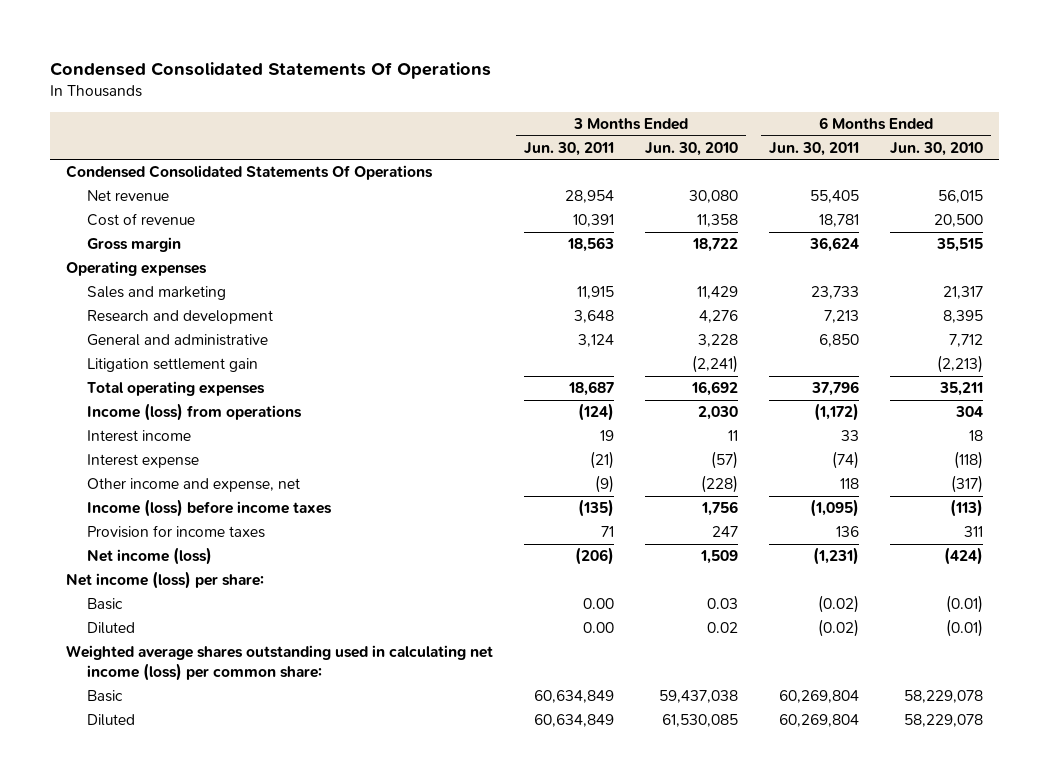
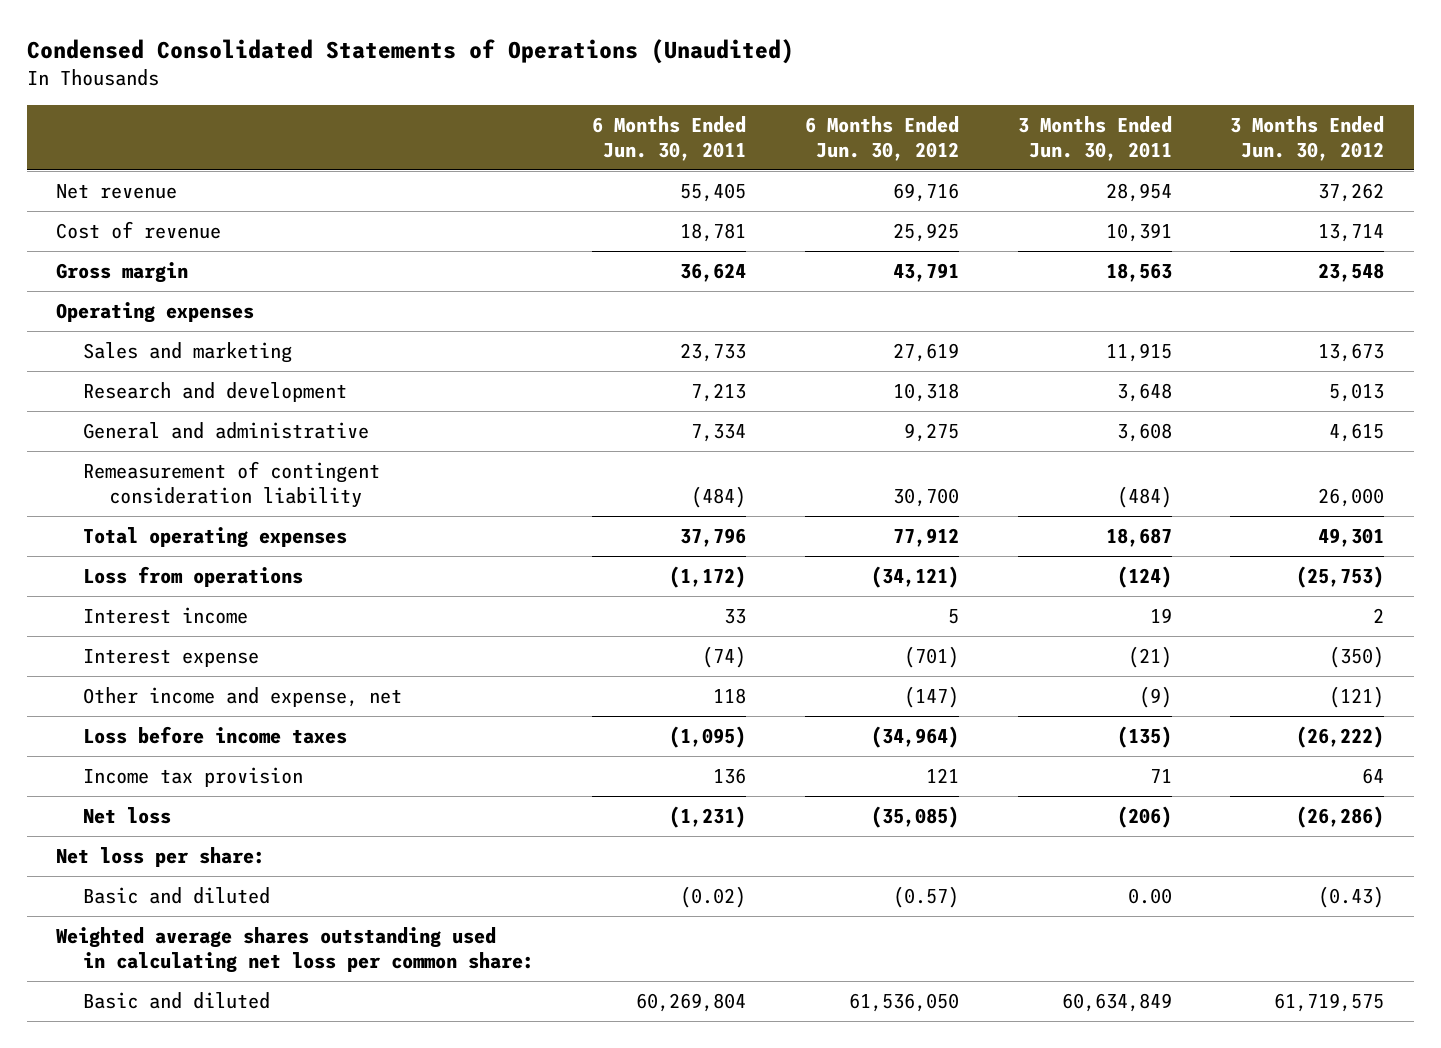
- Condensed Consolidated Statements Of Operations
+ Condensed Consolidated Statements of Operations (Unaudited)
- | 3 Months Ended Jun. 30, 2011 | 3 Months Ended Jun. 30, 2010 | 6 Months Ended Jun. 30, 2011 | 6 Months Ended Jun. 30, 2010
+ | 6 Months Ended Jun. 30, 2011 | 6 Months Ended Jun. 30, 2012 | 3 Months Ended Jun. 30, 2011 | 3 Months Ended Jun. 30, 2012
- Condensed Consolidated Statements Of Operations
- General and administrative | 3,124 | 3,228 | 6,850 | 7,712
- Litigation settlement gain | | (2,241) | | (2,213)
+ General and administrative | 7,334 | 9,275 | 3,608 | 4,615
+ Remeasurement of contingent consideration liability | (484) | 30,700 | (484) | 26,000
- Income (loss) from operations | (124) | 2,030 | (1,172) | 304
+ Loss from operations | (1,172) | (34,121) | (124) | (25,753)
- Income (loss) before income taxes | (135) | 1,756 | (1,095) | (113)
- Provision for income taxes | 71 | 247 | 136 | 311
- Net income (loss) | (206) | 1,509 | (1,231) | (424)
- Net income (loss) per share:
- Basic | 0.00 | 0.03 | (0.02) | (0.01)
- Diluted | 0.00 | 0.02 | (0.02) | (0.01)
- Weighted average shares outstanding used in calculating net income (loss) per common share:
- Basic | 60,634,849 | 59,437,038 | 60,269,804 | 58,229,078
- Diluted | 60,634,849 | 61,530,085 | 60,269,804 | 58,229,078
+ Loss before income taxes | (1,095) | (34,964) | (135) | (26,222)
+ Income tax provision | 136 | 121 | 71 | 64
+ Net loss | (1,231) | (35,085) | (206) | (26,286)
+ Net loss per share:
+ Basic and diluted | (0.02) | (0.57) | 0.00 | (0.43)
+ Weighted average shares outstanding used in calculating net loss per common share:
+ Basic and diluted | 60,269,804 | 61,536,050 | 60,634,849 | 61,719,575

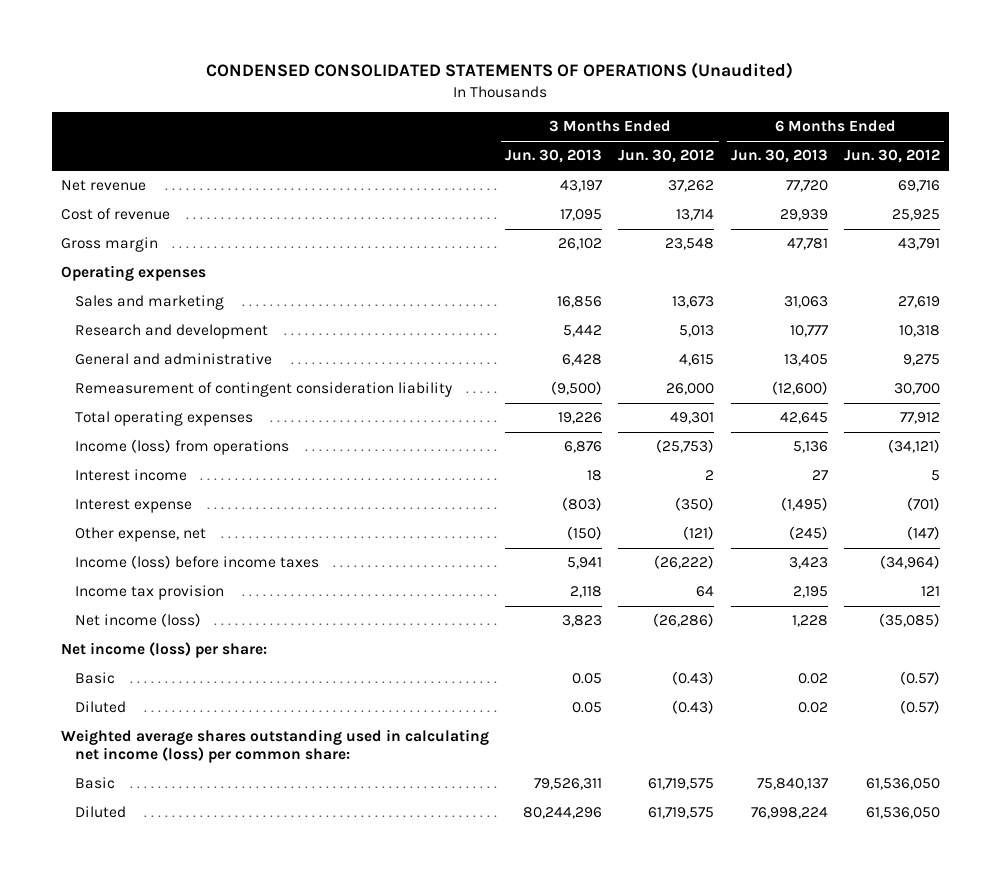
- Condensed Consolidated Statements of Operations (Unaudited)
+ CONDENSED CONSOLIDATED STATEMENTS OF OPERATIONS (Unaudited)
- | 6 Months Ended Jun. 30, 2011 | 6 Months Ended Jun. 30, 2012 | 3 Months Ended Jun. 30, 2011 | 3 Months Ended Jun. 30, 2012
+ | 3 Months Ended Jun. 30, 2013 | 3 Months Ended Jun. 30, 2012 | 6 Months Ended Jun. 30, 2013 | 6 Months Ended Jun. 30, 2012
- Loss from operations | (1,172) | (34,121) | (124) | (25,753)
+ Income (loss) from operations | 6,876 | (25,753) | 5,136 | (34,121)
- Other income and expense, net | 118 | (147) | (9) | (121)
- Loss before income taxes | (1,095) | (34,964) | (135) | (26,222)
+ Other expense, net | (150) | (121) | (245) | (147)
+ Income (loss) before income taxes | 5,941 | (26,222) | 3,423 | (34,964)
- Net loss | (1,231) | (35,085) | (206) | (26,286)
- Net loss per share:
- Basic and diluted | (0.02) | (0.57) | 0.00 | (0.43)
- Weighted average shares outstanding used in calculating net loss per common share:
- Basic and diluted | 60,269,804 | 61,536,050 | 60,634,849 | 61,719,575
+ Net income (loss) | 3,823 | (26,286) | 1,228 | (35,085)
+ Net income (loss) per share:
+ Basic | 0.05 | (0.43) | 0.02 | (0.57)
+ Diluted | 0.05 | (0.43) | 0.02 | (0.57)
+ Weighted average shares outstanding used in calculating net income (loss) per common share:
+ Basic | 79,526,311 | 61,719,575 | 75,840,137 | 61,536,050
+ Diluted | 80,244,296 | 61,719,575 | 76,998,224 | 61,536,050

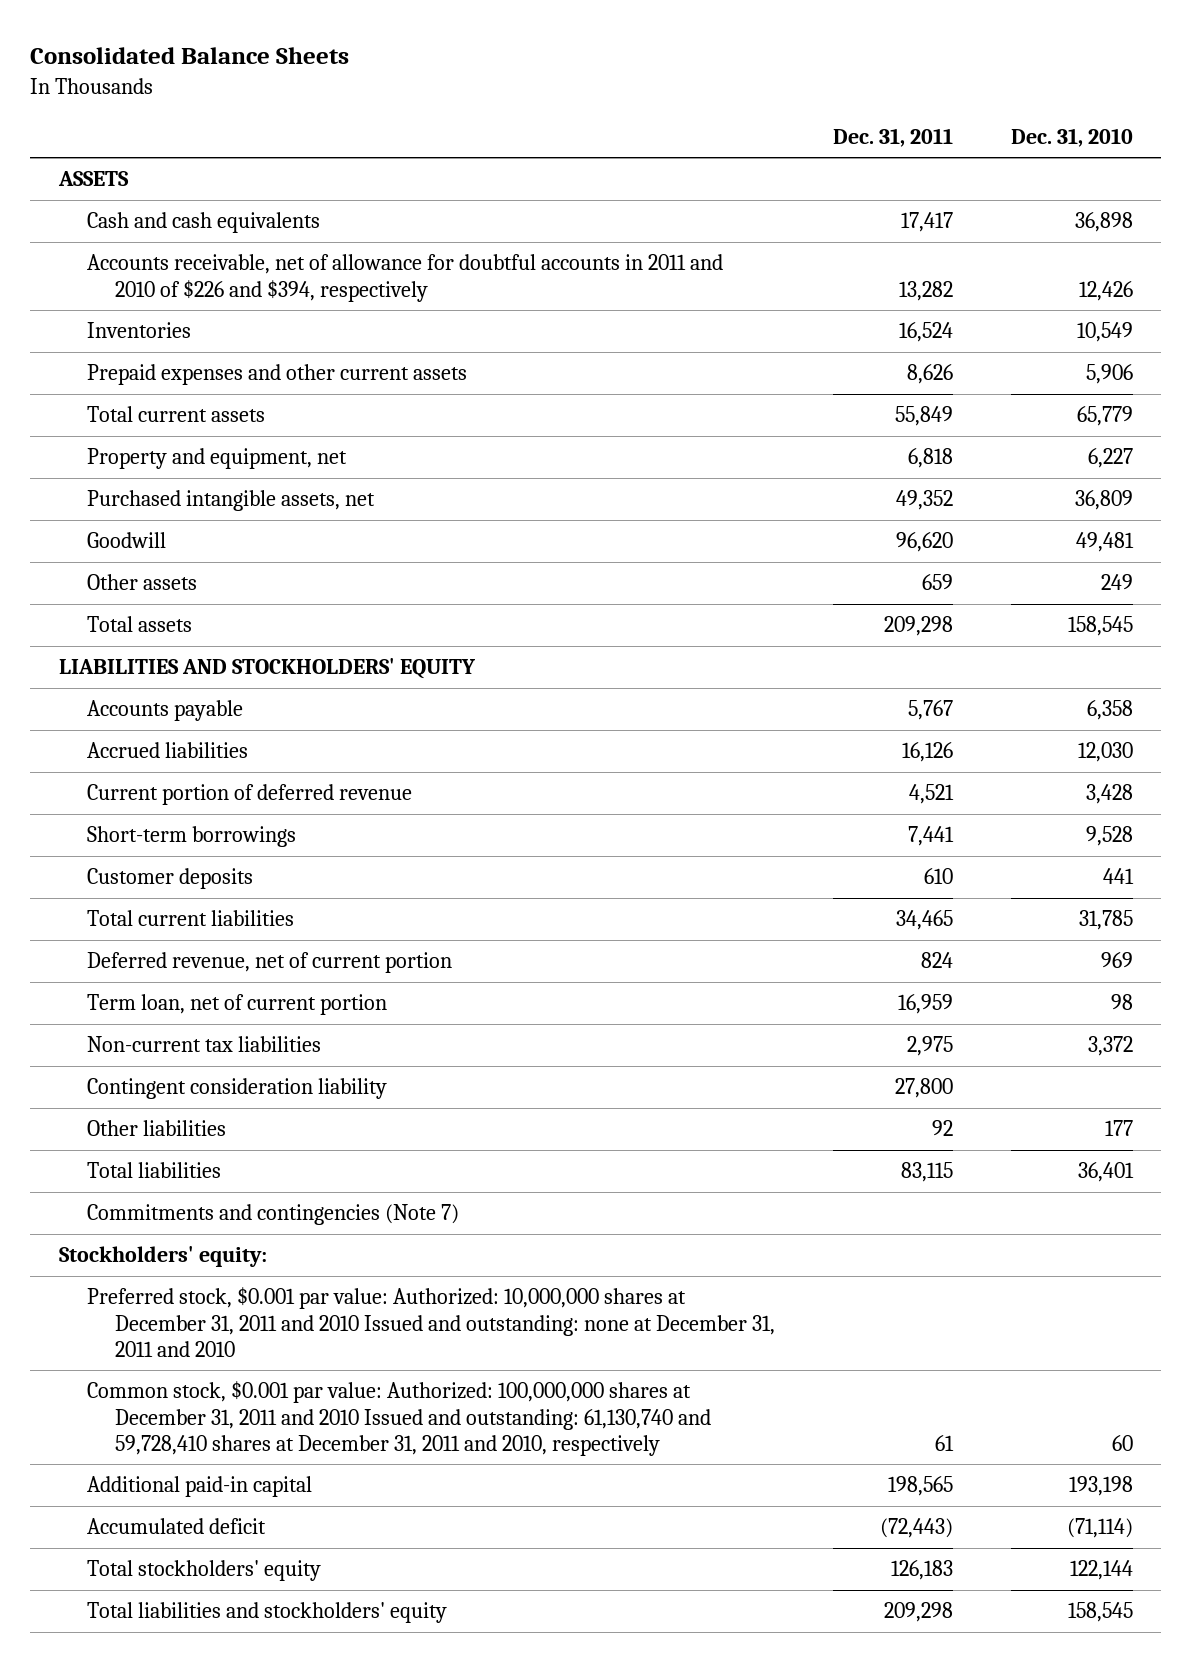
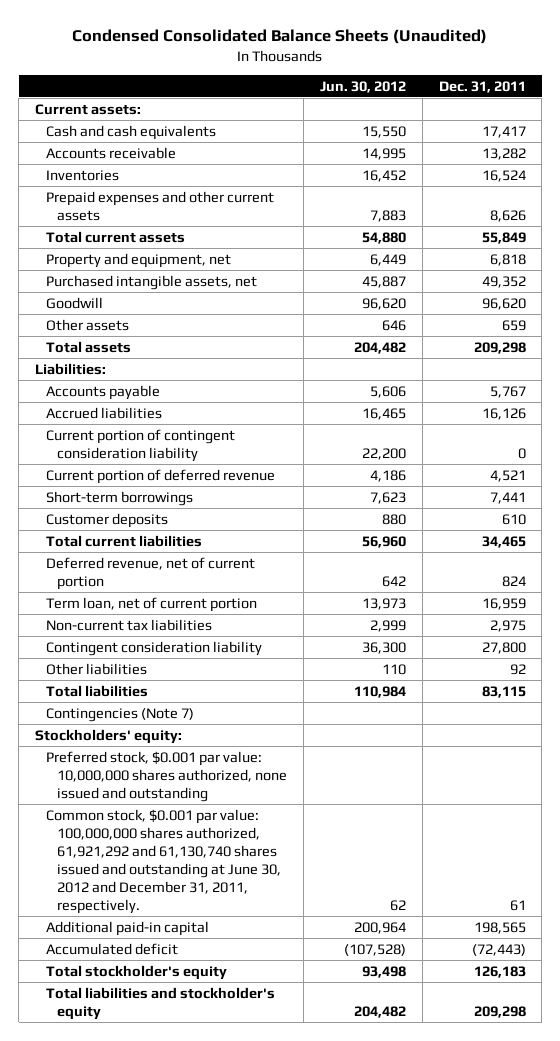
- Consolidated Balance Sheets
+ Condensed Consolidated Balance Sheets (Unaudited)
- | Dec. 31, 2011 | Dec. 31, 2010
+ | Jun. 30, 2012 | Dec. 31, 2011
- ASSETS
+ Current assets:
- Accounts receivable, net of allowance for doubtful accounts in 2011 and 2010 of $226 and $394, respectively | 13,282 | 12,426
+ Accounts receivable | 14,995 | 13,282
- LIABILITIES AND STOCKHOLDERS' EQUITY
+ Liabilities:
+ Current portion of contingent consideration liability | 22,200 | 0
- Commitments and contingencies (Note 7)
+ Contingencies (Note 7)
- Preferred stock, $0.001 par value: Authorized: 10,000,000 shares at December 31, 2011 and 2010 Issued and outstanding: none at December 31, 2011 and 2010
- Common stock, $0.001 par value: Authorized: 100,000,000 shares at December 31, 2011 and 2010 Issued and outstanding: 61,130,740 and 59,728,410 shares at December 31, 2011 and 2010, respectively | 61 | 60
+ Preferred stock, $0.001 par value: 10,000,000 shares authorized, none issued and outstanding
+ Common stock, $0.001 par value: 100,000,000 shares authorized, 61,921,292 and 61,130,740 shares issued and outstanding at June 30, 2012 and December 31, 2011, respectively. | 62 | 61
- Total stockholders' equity | 126,183 | 122,144
- Total liabilities and stockholders' equity | 209,298 | 158,545
+ Total stockholder's equity | 93,498 | 126,183
+ Total liabilities and stockholder's equity | 204,482 | 209,298

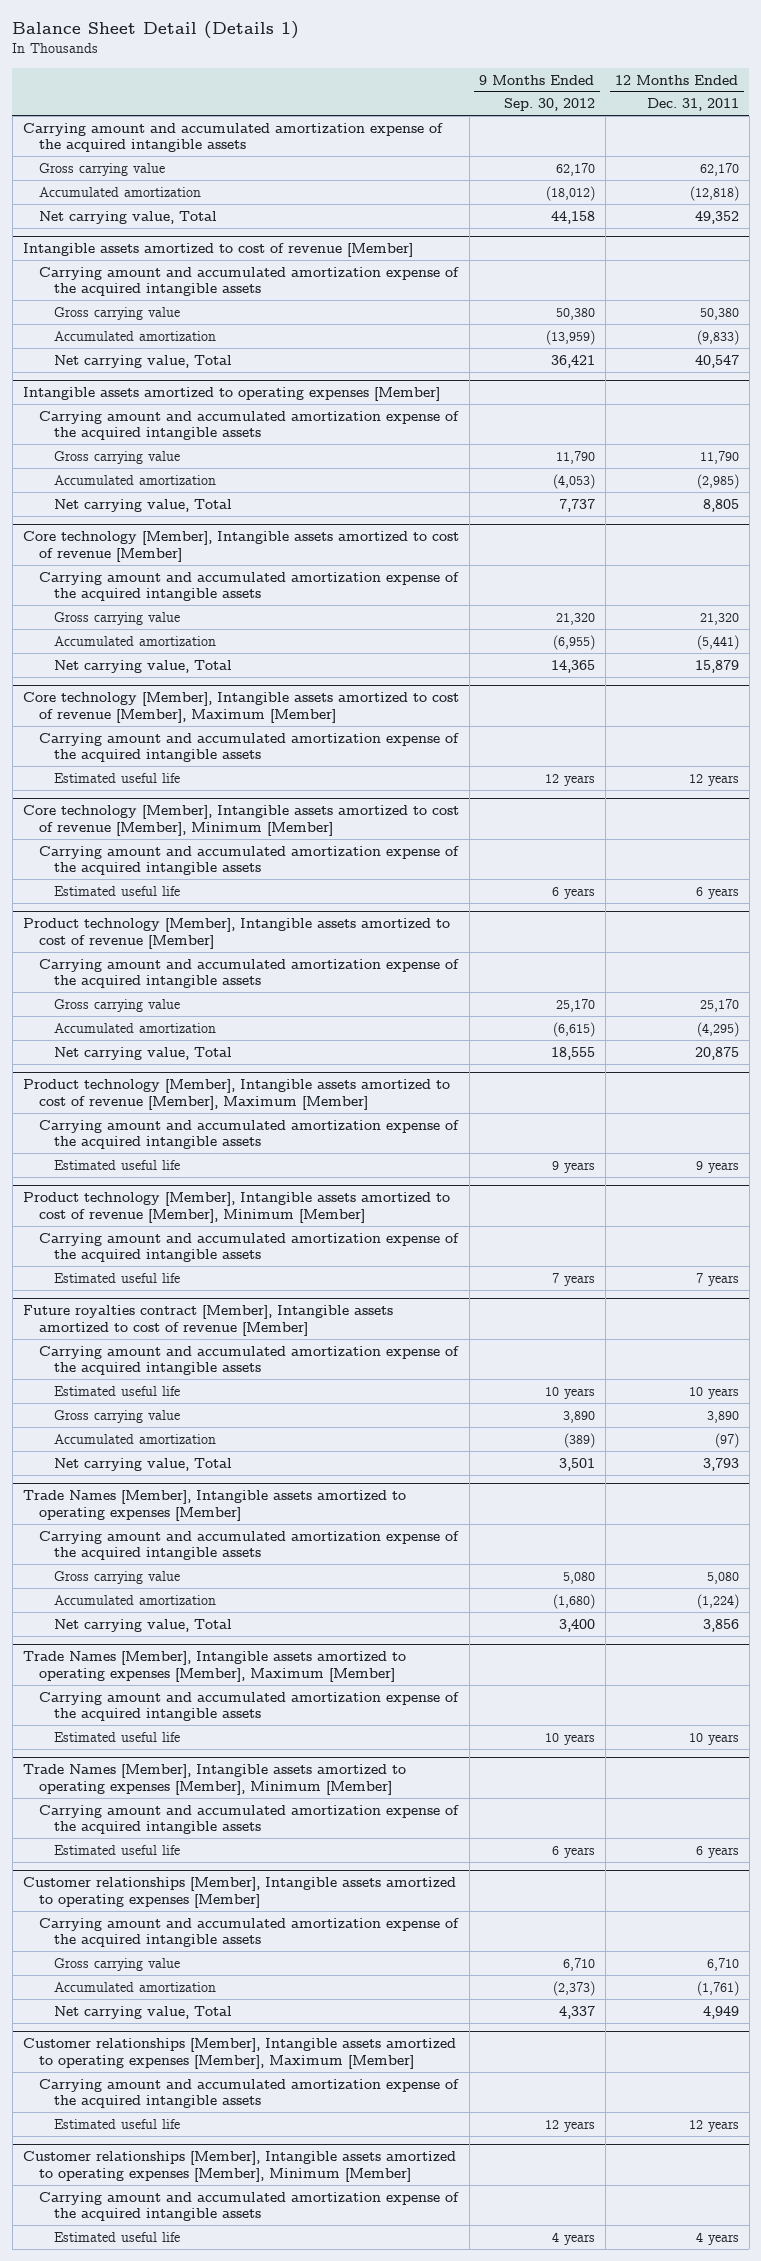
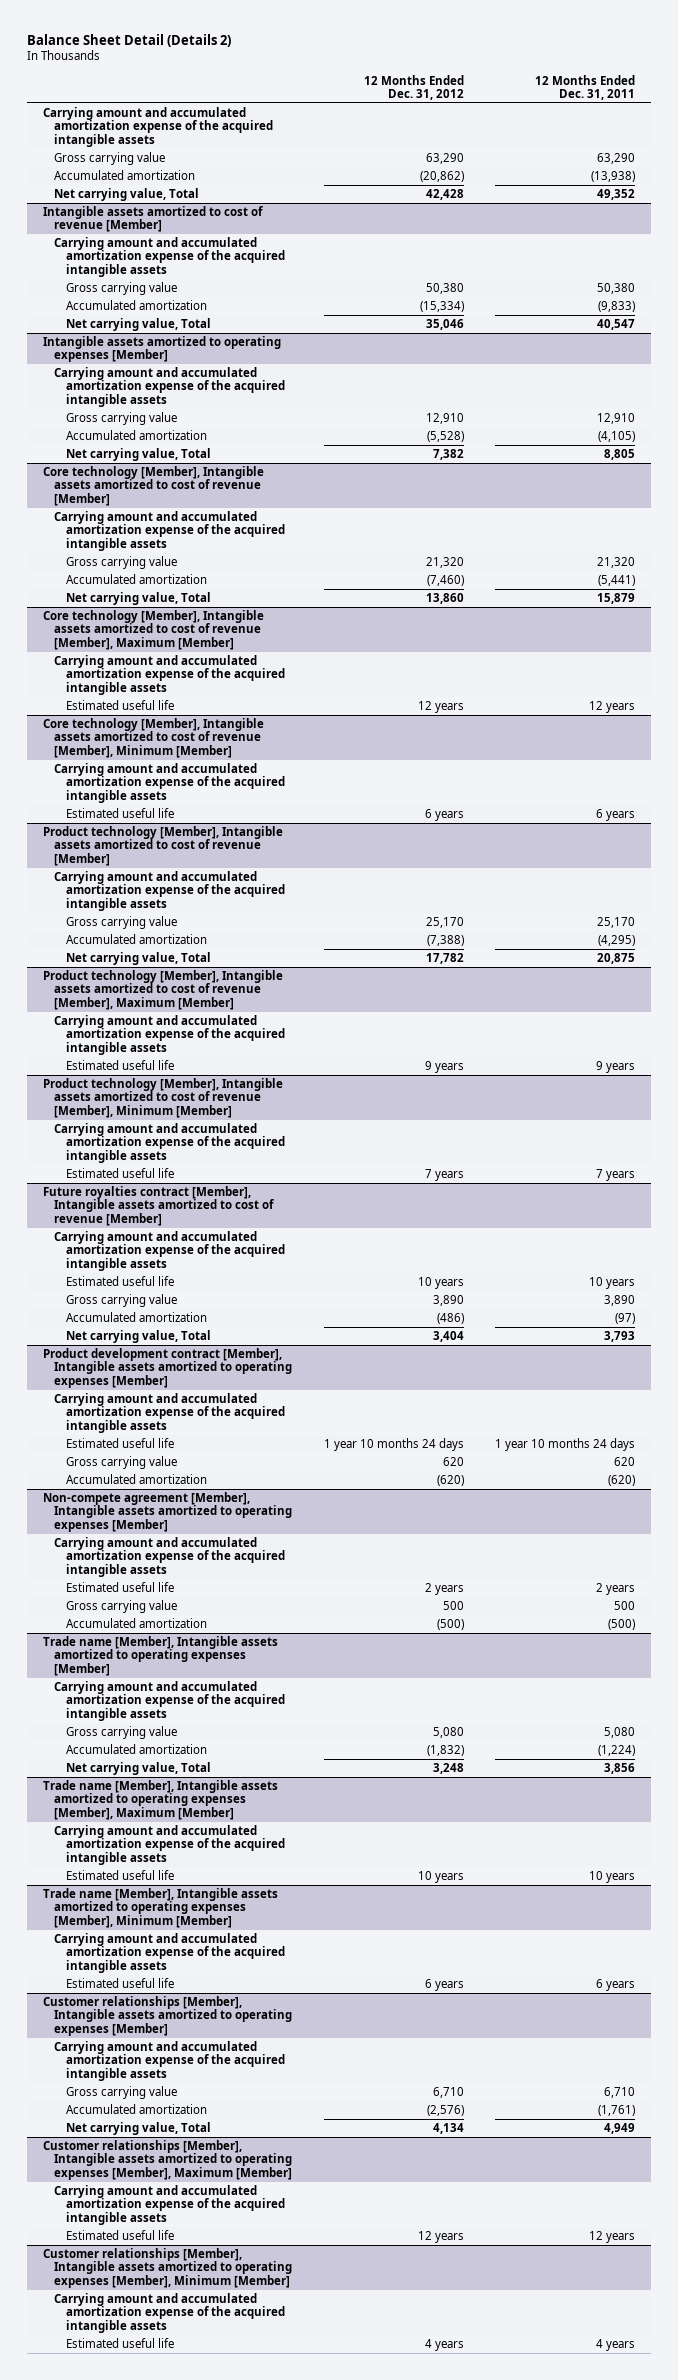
- Balance Sheet Detail (Details 1)
+ Balance Sheet Detail (Details 2)
- | 9 Months Ended Sep. 30, 2012 | 12 Months Ended Dec. 31, 2011
+ | 12 Months Ended Dec. 31, 2012 | 12 Months Ended Dec. 31, 2011
- Gross carrying value | 62,170 | 62,170
- Accumulated amortization | (18,012) | (12,818)
+ Gross carrying value | 63,290 | 63,290
+ Accumulated amortization | (20,862) | (13,938)
@ Intangible assets amortized to operating expenses [Member]
- Gross carrying value | 11,790 | 11,790
- Accumulated amortization | (4,053) | (2,985)
+ Gross carrying value | 12,910 | 12,910
+ Accumulated amortization | (5,528) | (4,105)
- Trade Names [Member], Intangible assets amortized to operating expenses [Member]
+ Product development contract [Member], Intangible assets amortized to operating expenses [Member]
+ Estimated useful life | 1 year 10 months 24 days | 1 year 10 months 24 days
+ Gross carrying value | 620 | 620
+ Accumulated amortization | (620) | (620)
+ Non-compete agreement [Member], Intangible assets amortized to operating expenses [Member]
+ Carrying amount and accumulated amortization expense of the acquired intangible assets
+ Estimated useful life | 2 years | 2 years
+ Gross carrying value | 500 | 500
+ Accumulated amortization | (500) | (500)
+ Trade name [Member], Intangible assets amortized to operating expenses [Member]
+ Carrying amount and accumulated amortization expense of the acquired intangible assets
- Trade Names [Member], Intangible assets amortized to operating expenses [Member], Maximum [Member]
+ Trade name [Member], Intangible assets amortized to operating expenses [Member], Maximum [Member]
- Trade Names [Member], Intangible assets amortized to operating expenses [Member], Minimum [Member]
+ Trade name [Member], Intangible assets amortized to operating expenses [Member], Minimum [Member]

